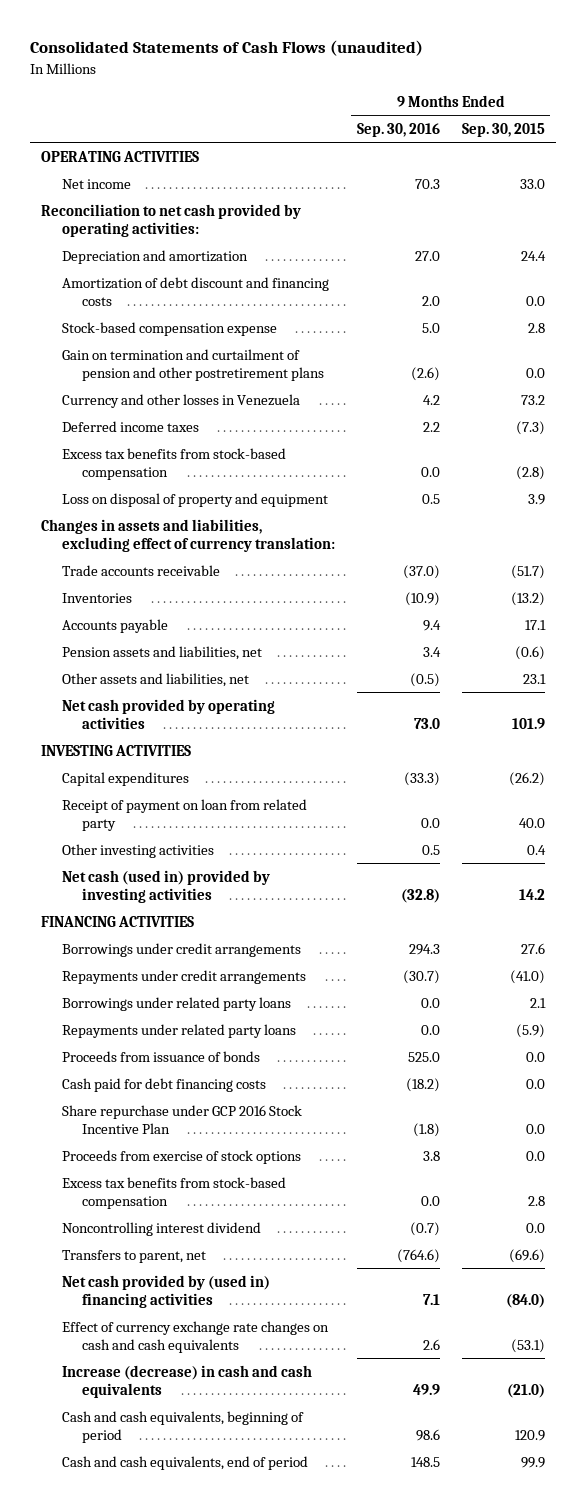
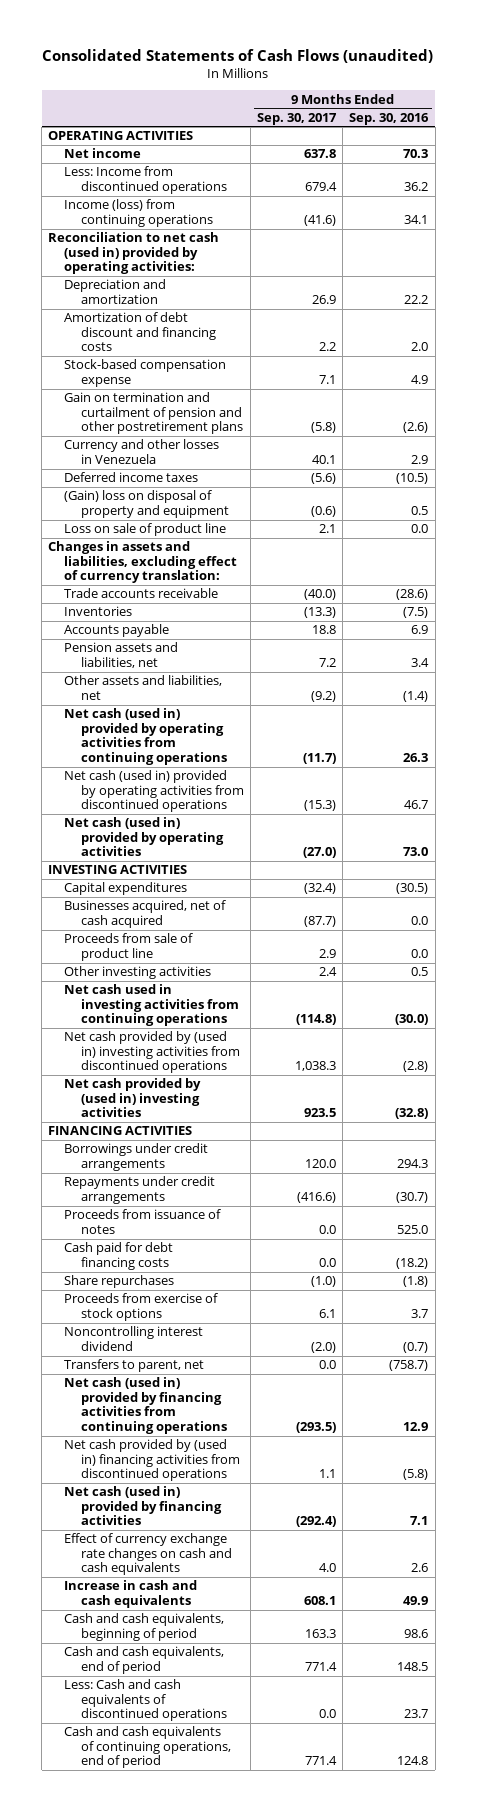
- | 9 Months Ended Sep. 30, 2016 | 9 Months Ended Sep. 30, 2015
+ | 9 Months Ended Sep. 30, 2017 | 9 Months Ended Sep. 30, 2016
- Reconciliation to net cash provided by operating activities:
- Depreciation and amortization | 27.0 | 24.4
+ Less: Income from discontinued operations | 679.4 | 36.2
+ Income (loss) from continuing operations | (41.6) | 34.1
+ Reconciliation to net cash (used in) provided by operating activities:
+ Depreciation and amortization | 26.9 | 22.2
- Stock-based compensation expense | 5.0 | 2.8
+ Stock-based compensation expense | 7.1 | 4.9
- Currency and other losses in Venezuela | 4.2 | 73.2
- Deferred income taxes | 2.2 | (7.3)
- Excess tax benefits from stock-based compensation | 0.0 | (2.8)
- Loss on disposal of property and equipment | 0.5 | 3.9
+ Currency and other losses in Venezuela | 40.1 | 2.9
+ Deferred income taxes | (5.6) | (10.5)
+ (Gain) loss on disposal of property and equipment | (0.6) | 0.5
+ Loss on sale of product line | 2.1 | 0.0
- Trade accounts receivable | (37.0) | (51.7)
- Inventories | (10.9) | (13.2)
- Accounts payable | 9.4 | 17.1
+ Trade accounts receivable | (40.0) | (28.6)
+ Inventories | (13.3) | (7.5)
+ Accounts payable | 18.8 | 6.9
- Other assets and liabilities, net | (0.5) | 23.1
- Net cash provided by operating activities | 73.0 | 101.9
+ Other assets and liabilities, net | (9.2) | (1.4)
+ Net cash (used in) provided by operating activities from continuing operations | (11.7) | 26.3
+ Net cash (used in) provided by operating activities from discontinued operations | (15.3) | 46.7
+ Net cash (used in) provided by operating activities | (27.0) | 73.0
- Capital expenditures | (33.3) | (26.2)
- Receipt of payment on loan from related party | 0.0 | 40.0
+ Capital expenditures | (32.4) | (30.5)
+ Businesses acquired, net of cash acquired | (87.7) | 0.0
+ Proceeds from sale of product line | 2.9 | 0.0
- Net cash (used in) provided by investing activities | (32.8) | 14.2
+ Net cash used in investing activities from continuing operations | (114.8) | (30.0)
+ Net cash provided by (used in) investing activities from discontinued operations | 1,038.3 | (2.8)
+ Net cash provided by (used in) investing activities | 923.5 | (32.8)
- Borrowings under related party loans | 0.0 | 2.1
- Repayments under related party loans | 0.0 | (5.9)
- Proceeds from issuance of bonds | 525.0 | 0.0
+ Proceeds from issuance of notes | 0.0 | 525.0
- Share repurchase under GCP 2016 Stock Incentive Plan | (1.8) | 0.0
- Proceeds from exercise of stock options | 3.8 | 0.0
- Excess tax benefits from stock-based compensation | 0.0 | 2.8
+ Share repurchases | (1.0) | (1.8)
+ Proceeds from exercise of stock options | 6.1 | 3.7
- Transfers to parent, net | (764.6) | (69.6)
- Net cash provided by (used in) financing activities | 7.1 | (84.0)
+ Transfers to parent, net | 0.0 | (758.7)
+ Net cash (used in) provided by financing activities from continuing operations | (293.5) | 12.9
+ Net cash provided by (used in) financing activities from discontinued operations | 1.1 | (5.8)
+ Net cash (used in) provided by financing activities | (292.4) | 7.1
- Increase (decrease) in cash and cash equivalents | 49.9 | (21.0)
+ Increase in cash and cash equivalents | 608.1 | 49.9
+ Less: Cash and cash equivalents of discontinued operations | 0.0 | 23.7
+ Cash and cash equivalents of continuing operations, end of period | 771.4 | 124.8

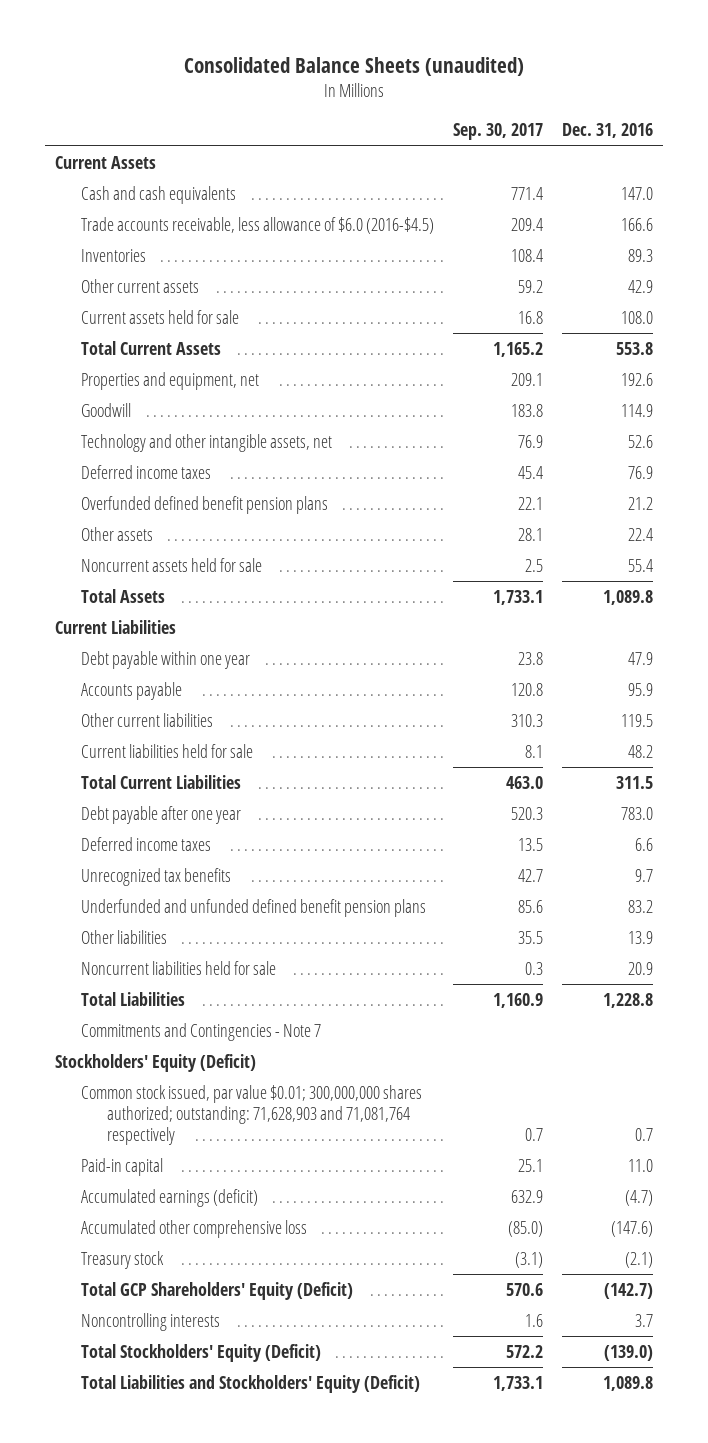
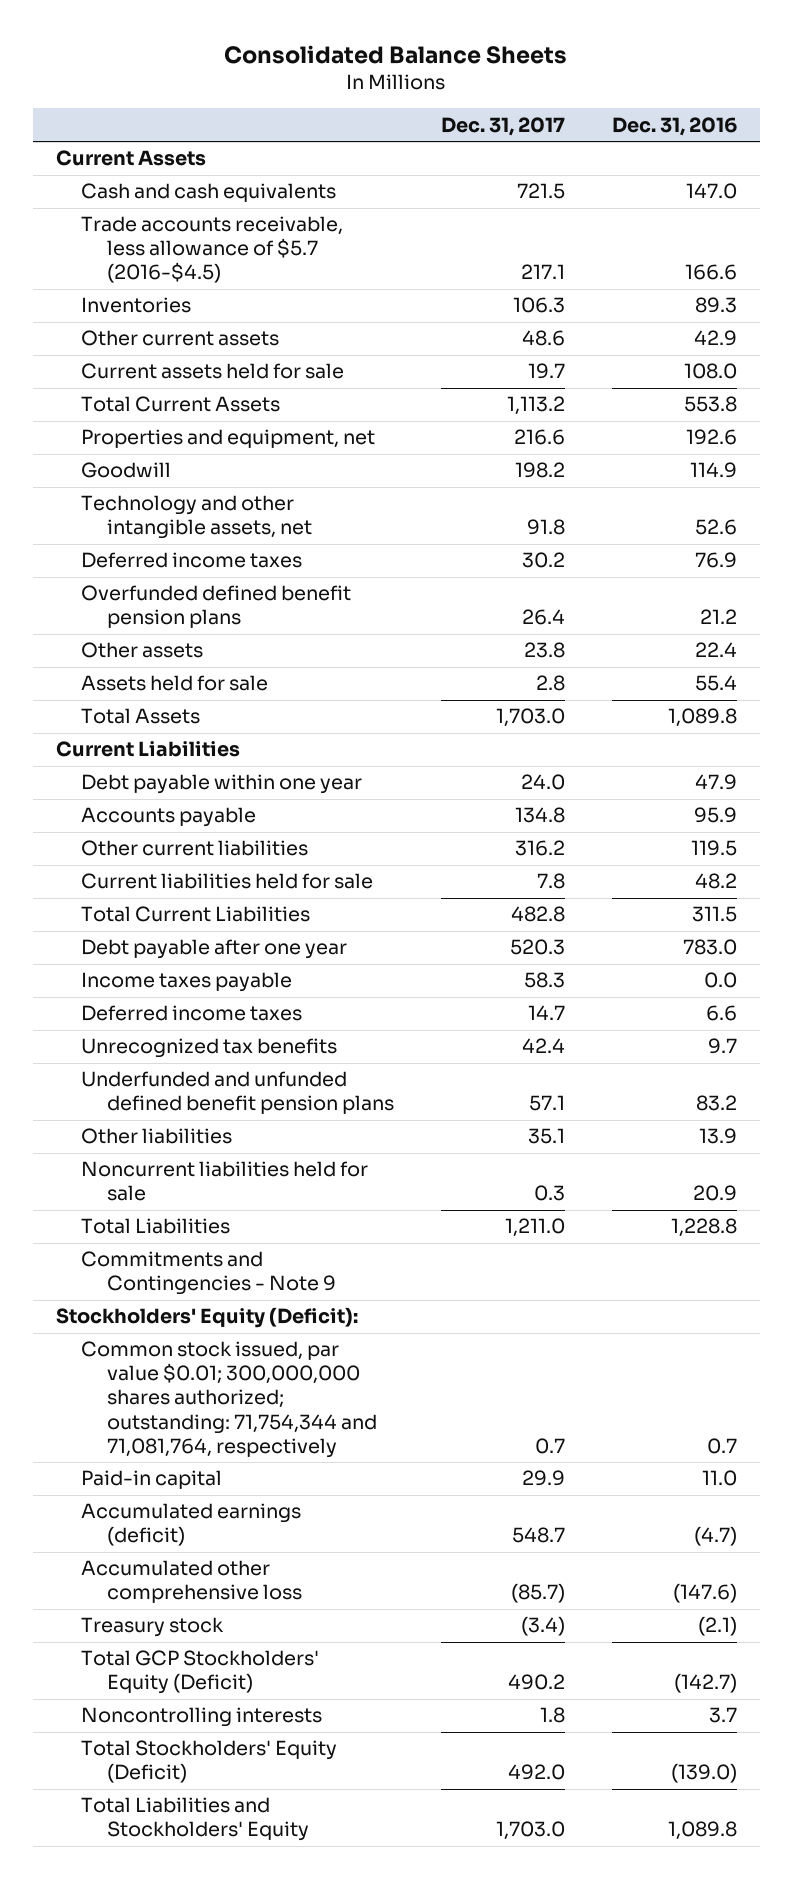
- Consolidated Balance Sheets (unaudited)
+ Consolidated Balance Sheets
- | Sep. 30, 2017 | Dec. 31, 2016
+ | Dec. 31, 2017 | Dec. 31, 2016
- Trade accounts receivable, less allowance of $6.0 (2016-$4.5) | 209.4 | 166.6
+ Trade accounts receivable, less allowance of $5.7 (2016-$4.5) | 217.1 | 166.6
- Noncurrent assets held for sale | 2.5 | 55.4
+ Assets held for sale | 2.8 | 55.4
+ Income taxes payable | 58.3 | 0.0
- Commitments and Contingencies - Note 7
- Stockholders' Equity (Deficit)
- Common stock issued, par value $0.01; 300,000,000 shares authorized; outstanding: 71,628,903 and 71,081,764 respectively | 0.7 | 0.7
+ Commitments and Contingencies - Note 9
+ Stockholders' Equity (Deficit):
+ Common stock issued, par value $0.01; 300,000,000 shares authorized; outstanding: 71,754,344 and 71,081,764, respectively | 0.7 | 0.7
- Total GCP Shareholders' Equity (Deficit) | 570.6 | (142.7)
+ Total GCP Stockholders' Equity (Deficit) | 490.2 | (142.7)
- Total Liabilities and Stockholders' Equity (Deficit) | 1,733.1 | 1,089.8
+ Total Liabilities and Stockholders' Equity | 1,703.0 | 1,089.8

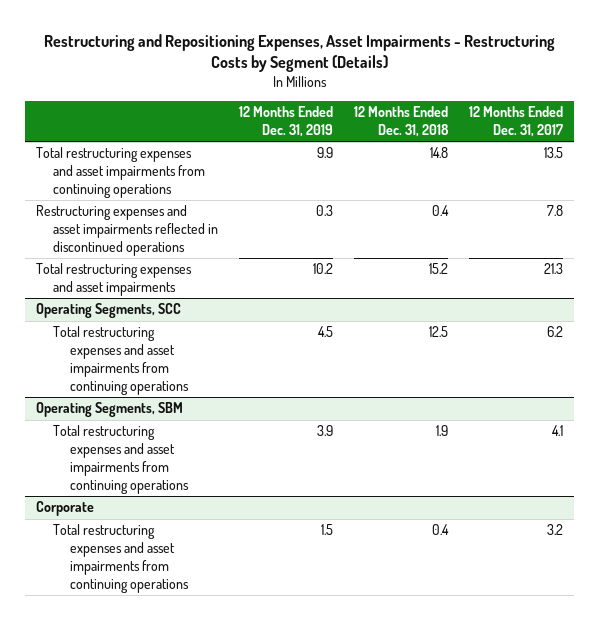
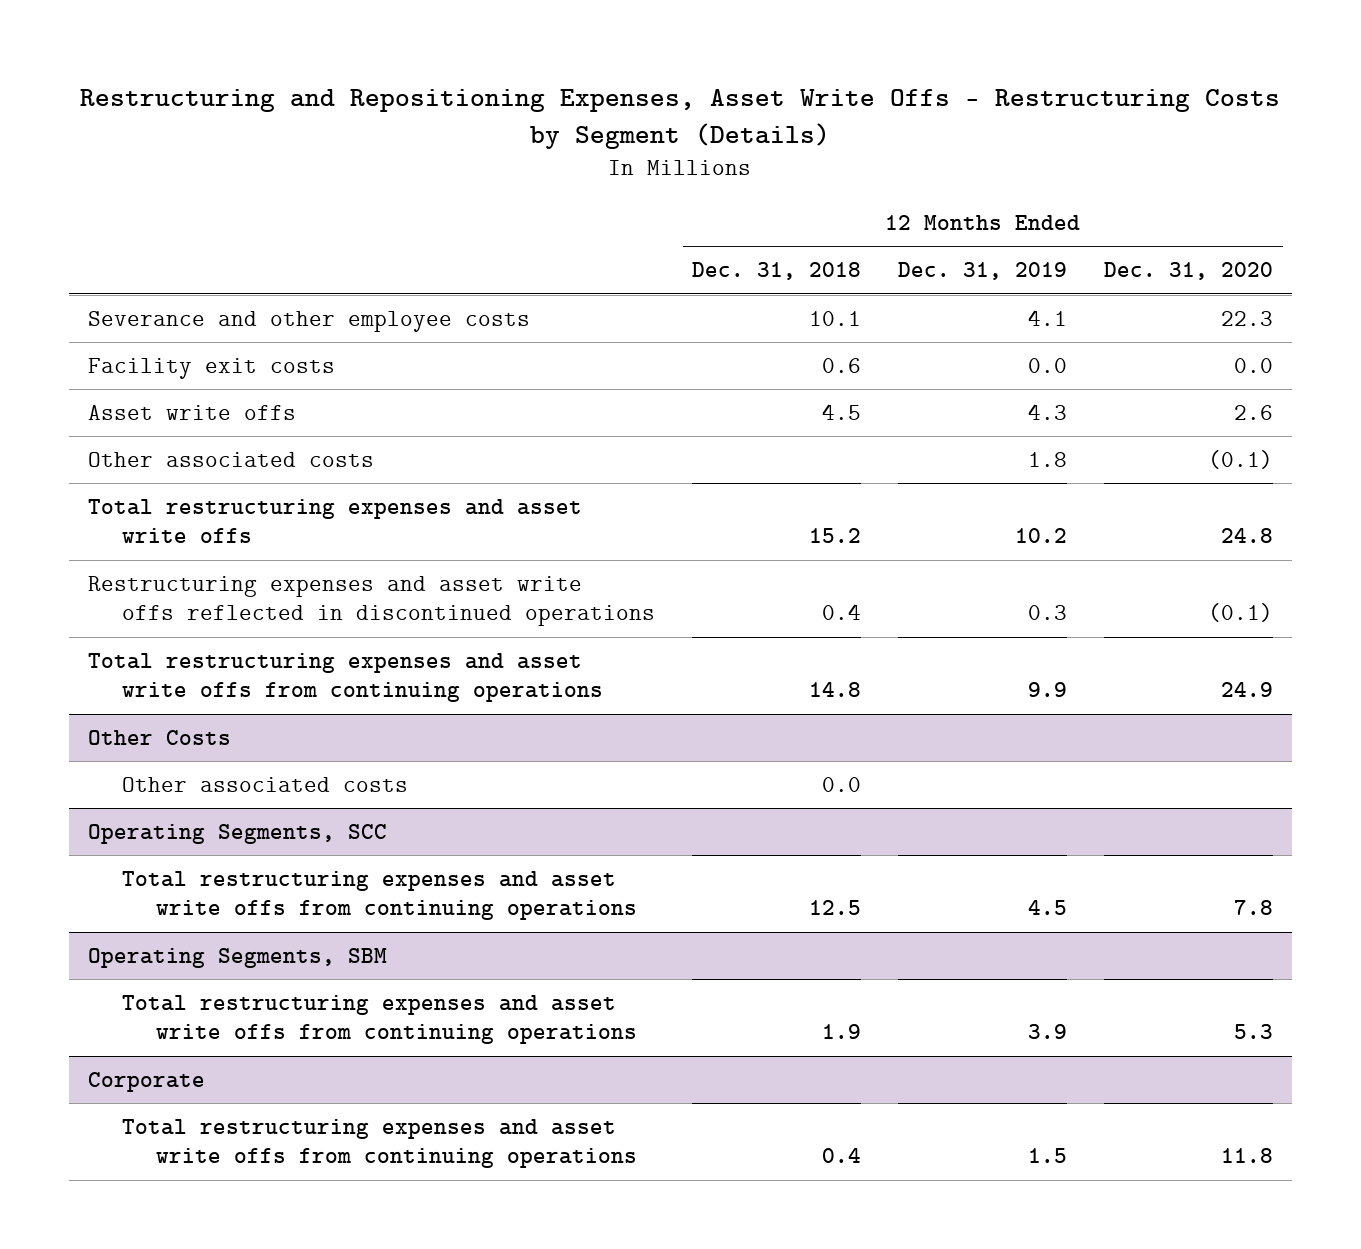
- Restructuring and Repositioning Expenses, Asset Impairments - Restructuring Costs by Segment (Details)
+ Restructuring and Repositioning Expenses, Asset Write Offs - Restructuring Costs by Segment (Details)
- | 12 Months Ended Dec. 31, 2019 | 12 Months Ended Dec. 31, 2018 | 12 Months Ended Dec. 31, 2017
+ | 12 Months Ended Dec. 31, 2018 | 12 Months Ended Dec. 31, 2019 | 12 Months Ended Dec. 31, 2020
- Total restructuring expenses and asset impairments from continuing operations | 9.9 | 14.8 | 13.5
- Restructuring expenses and asset impairments reflected in discontinued operations | 0.3 | 0.4 | 7.8
- Total restructuring expenses and asset impairments | 10.2 | 15.2 | 21.3
+ Severance and other employee costs | 10.1 | 4.1 | 22.3
+ Facility exit costs | 0.6 | 0.0 | 0.0
+ Asset write offs | 4.5 | 4.3 | 2.6
+ Other associated costs | | 1.8 | (0.1)
+ Total restructuring expenses and asset write offs | 15.2 | 10.2 | 24.8
+ Restructuring expenses and asset write offs reflected in discontinued operations | 0.4 | 0.3 | (0.1)
+ Total restructuring expenses and asset write offs from continuing operations | 14.8 | 9.9 | 24.9
+ Other Costs
+ Other associated costs | 0.0 | |
@ Operating Segments, SCC
- Total restructuring expenses and asset impairments from continuing operations | 4.5 | 12.5 | 6.2
+ Total restructuring expenses and asset write offs from continuing operations | 12.5 | 4.5 | 7.8
@ Operating Segments, SBM
- Total restructuring expenses and asset impairments from continuing operations | 3.9 | 1.9 | 4.1
+ Total restructuring expenses and asset write offs from continuing operations | 1.9 | 3.9 | 5.3
@ Corporate
- Total restructuring expenses and asset impairments from continuing operations | 1.5 | 0.4 | 3.2
+ Total restructuring expenses and asset write offs from continuing operations | 0.4 | 1.5 | 11.8

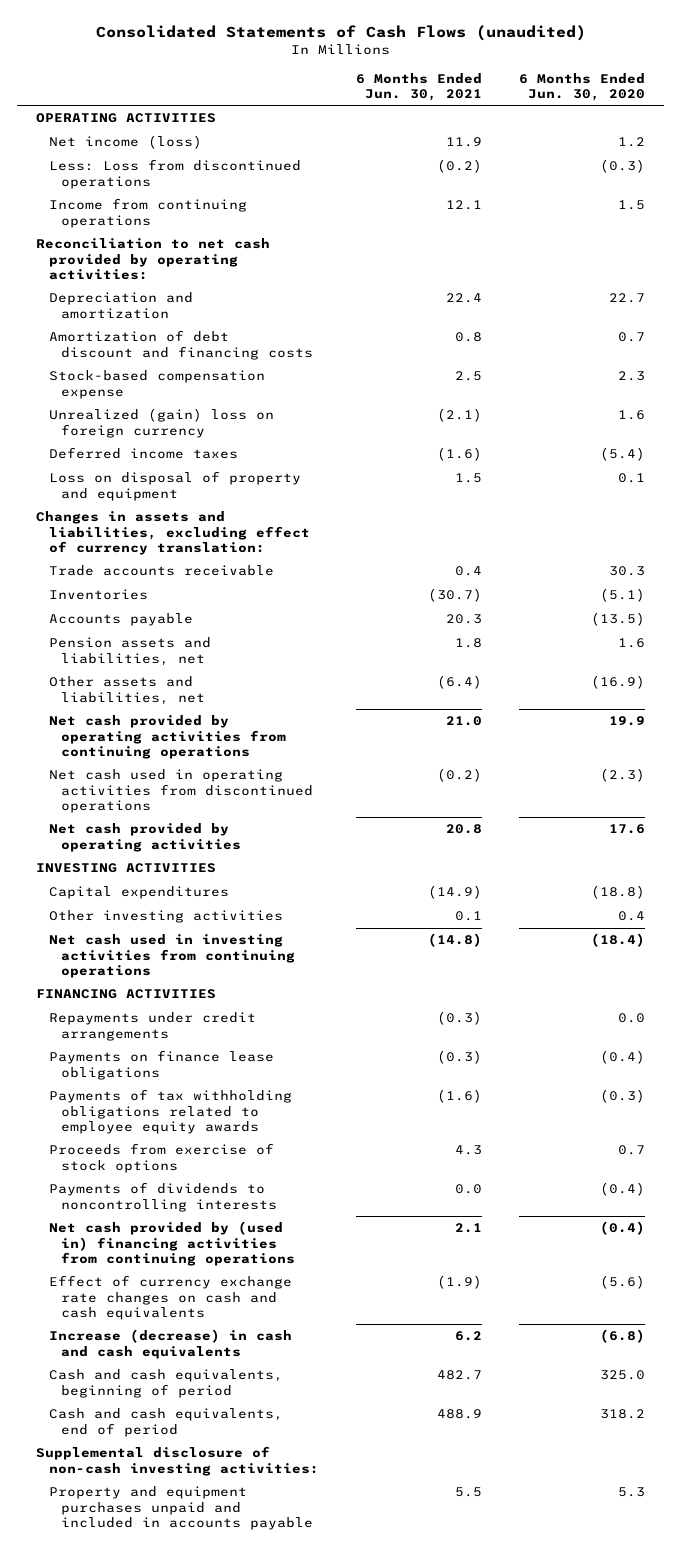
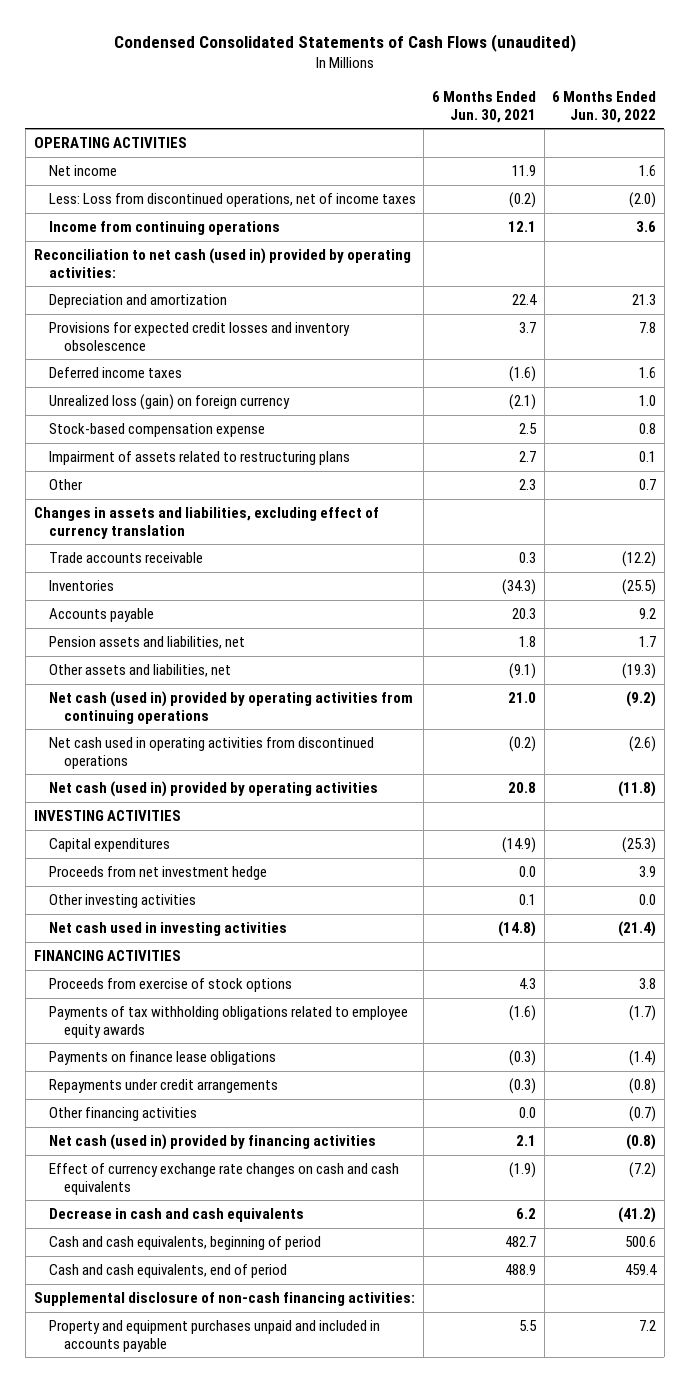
- Consolidated Statements of Cash Flows (unaudited)
+ Condensed Consolidated Statements of Cash Flows (unaudited)
- | 6 Months Ended Jun. 30, 2021 | 6 Months Ended Jun. 30, 2020
+ | 6 Months Ended Jun. 30, 2021 | 6 Months Ended Jun. 30, 2022
- Net income (loss) | 11.9 | 1.2
- Less: Loss from discontinued operations | (0.2) | (0.3)
+ Net income | 11.9 | 1.6
+ Less: Loss from discontinued operations, net of income taxes | (0.2) | (2.0)
- Reconciliation to net cash provided by operating activities:
+ Reconciliation to net cash (used in) provided by operating activities:
- Amortization of debt discount and financing costs | 0.8 | 0.7
- Unrealized (gain) loss on foreign currency | (2.1) | 1.6
+ Provisions for expected credit losses and inventory obsolescence | 3.7 | 7.8
- Loss on disposal of property and equipment | 1.5 | 0.1
- Changes in assets and liabilities, excluding effect of currency translation:
- Trade accounts receivable | 0.4 | 30.3
- Inventories | (30.7) | (5.1)
+ Unrealized loss (gain) on foreign currency | (2.1) | 1.0
moved down: Stock-based compensation expense | 2.5 | 0.8
+ Impairment of assets related to restructuring plans | 2.7 | 0.1
+ Other | 2.3 | 0.7
+ Changes in assets and liabilities, excluding effect of currency translation
+ Trade accounts receivable | 0.3 | (12.2)
+ Inventories | (34.3) | (25.5)
- Other assets and liabilities, net | (6.4) | (16.9)
- Net cash provided by operating activities from continuing operations | 21.0 | 19.9
+ Other assets and liabilities, net | (9.1) | (19.3)
+ Net cash (used in) provided by operating activities from continuing operations | 21.0 | (9.2)
- Net cash provided by operating activities | 20.8 | 17.6
+ Net cash (used in) provided by operating activities | 20.8 | (11.8)
+ Proceeds from net investment hedge | 0.0 | 3.9
- Net cash used in investing activities from continuing operations | (14.8) | (18.4)
+ Net cash used in investing activities | (14.8) | (21.4)
- Payments of dividends to noncontrolling interests | 0.0 | (0.4)
- Net cash provided by (used in) financing activities from continuing operations | 2.1 | (0.4)
moved down: Payments of tax withholding obligations related to employee equity awards | (1.6) | (1.7)
moved down: Payments on finance lease obligations | (0.3) | (1.4)
moved down: Repayments under credit arrangements | (0.3) | (0.8)
+ Other financing activities | 0.0 | (0.7)
+ Net cash (used in) provided by financing activities | 2.1 | (0.8)
- Increase (decrease) in cash and cash equivalents | 6.2 | (6.8)
+ Decrease in cash and cash equivalents | 6.2 | (41.2)
- Supplemental disclosure of non-cash investing activities:
+ Supplemental disclosure of non-cash financing activities:

